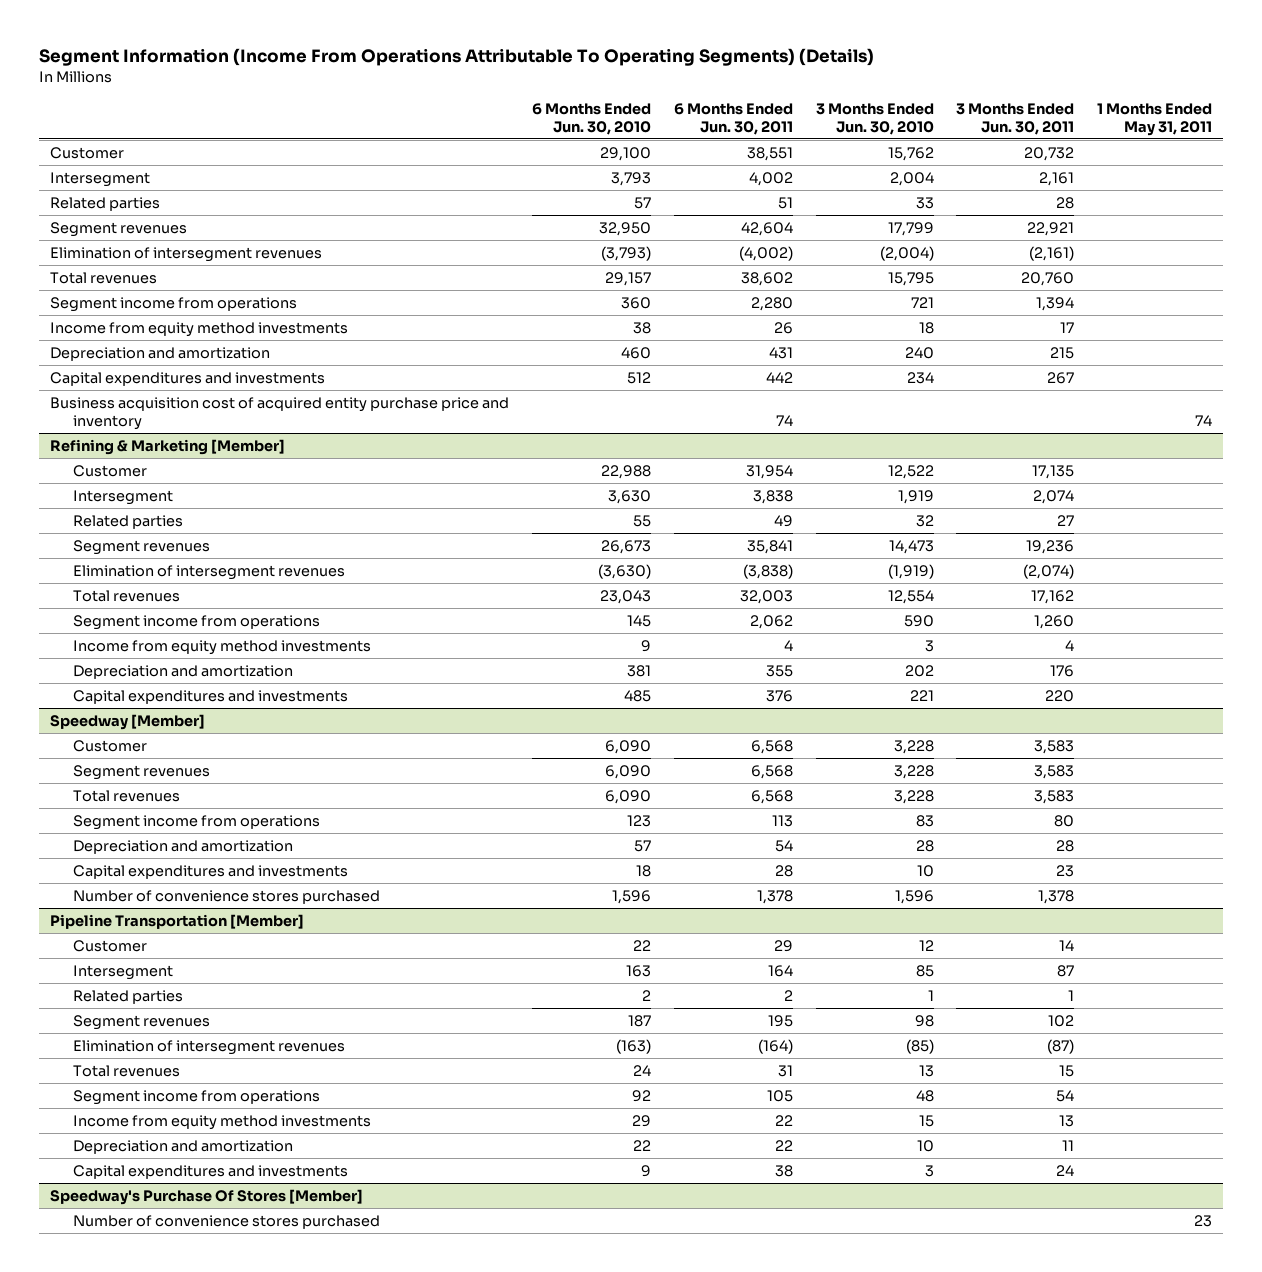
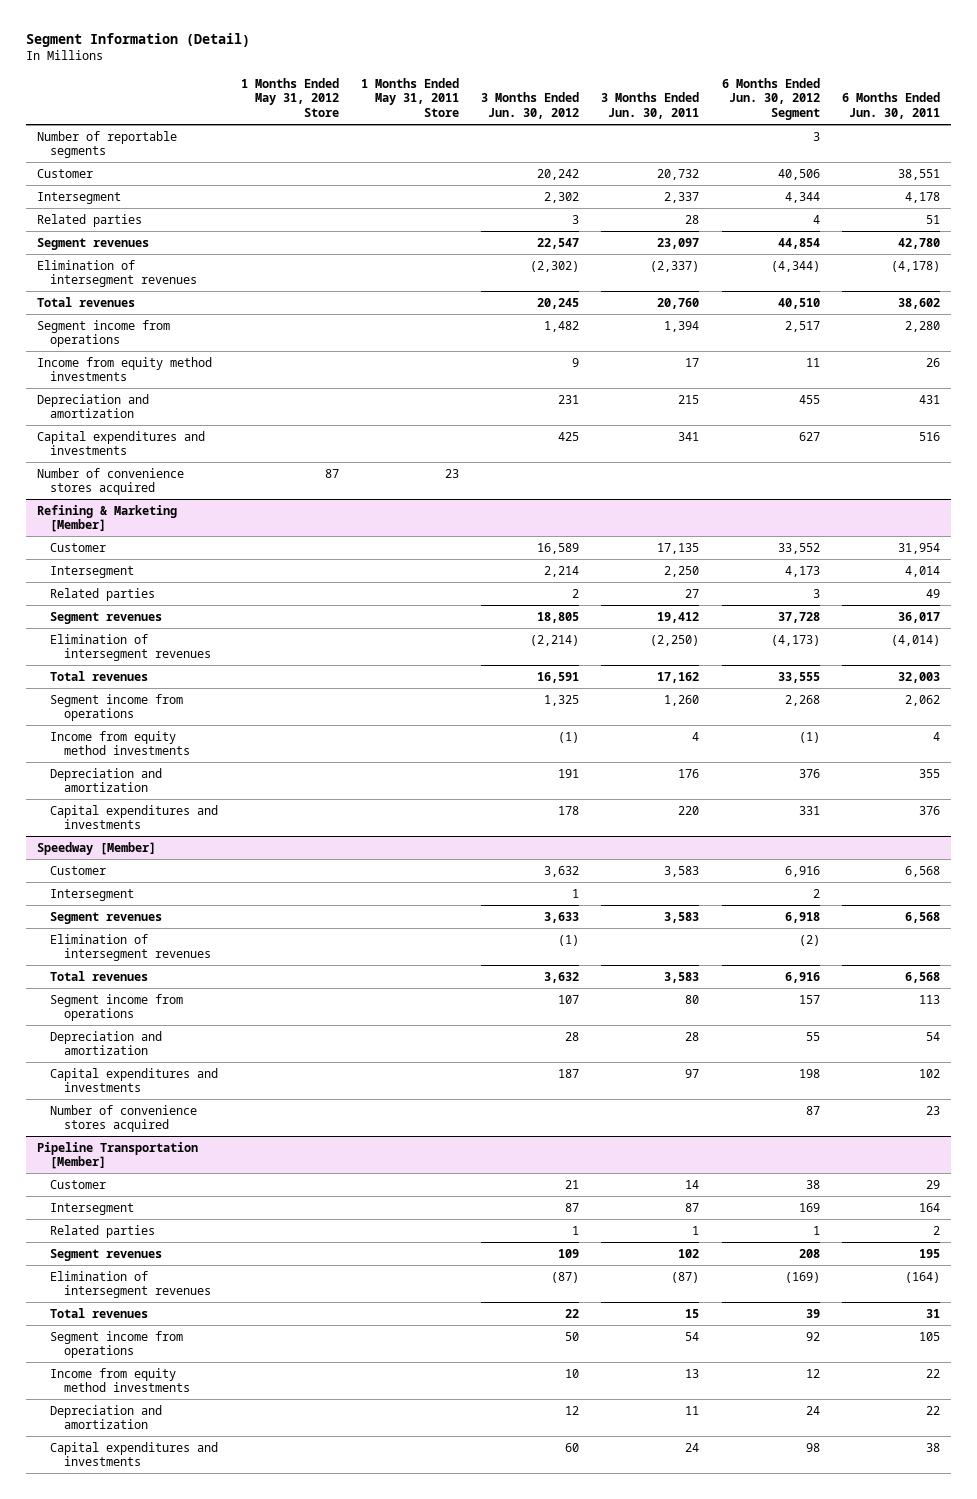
- Segment Information (Income From Operations Attributable To Operating Segments) (Details)
+ Segment Information (Detail)
- | 6 Months Ended Jun. 30, 2010 | 6 Months Ended Jun. 30, 2011 | 3 Months Ended Jun. 30, 2010 | 3 Months Ended Jun. 30, 2011 | 1 Months Ended May 31, 2011
+ | 1 Months Ended May 31, 2012 Store | 1 Months Ended May 31, 2011 Store | 3 Months Ended Jun. 30, 2012 | 3 Months Ended Jun. 30, 2011 | 6 Months Ended Jun. 30, 2012 Segment | 6 Months Ended Jun. 30, 2011
+ Number of reportable segments | | | | | 3 |
- Intersegment | 3,793 | 4,002 | 2,004 | 2,161 |
+ Intersegment | | | 2,302 | 2,337 | 4,344 | 4,178
- Segment revenues | 32,950 | 42,604 | 17,799 | 22,921 |
- Elimination of intersegment revenues | (3,793) | (4,002) | (2,004) | (2,161) |
+ Segment revenues | | | 22,547 | 23,097 | 44,854 | 42,780
+ Elimination of intersegment revenues | | | (2,302) | (2,337) | (4,344) | (4,178)
- Capital expenditures and investments | 512 | 442 | 234 | 267 |
- Business acquisition cost of acquired entity purchase price and inventory | | 74 | | | 74
+ Capital expenditures and investments | | | 425 | 341 | 627 | 516
+ Number of convenience stores acquired | 87 | 23 | | | |
@ Refining & Marketing [Member]
- Intersegment | 3,630 | 3,838 | 1,919 | 2,074 |
+ Intersegment | | | 2,214 | 2,250 | 4,173 | 4,014
- Segment revenues | 26,673 | 35,841 | 14,473 | 19,236 |
- Elimination of intersegment revenues | (3,630) | (3,838) | (1,919) | (2,074) |
+ Segment revenues | | | 18,805 | 19,412 | 37,728 | 36,017
+ Elimination of intersegment revenues | | | (2,214) | (2,250) | (4,173) | (4,014)
@ Speedway [Member]
+ Intersegment | | | 1 | | 2 |
+ Elimination of intersegment revenues | | | (1) | | (2) |
- Capital expenditures and investments | 18 | 28 | 10 | 23 |
- Number of convenience stores purchased | 1,596 | 1,378 | 1,596 | 1,378 |
+ Capital expenditures and investments | | | 187 | 97 | 198 | 102
+ Number of convenience stores acquired | | | | | 87 | 23
- Speedway's Purchase Of Stores [Member]
- Number of convenience stores purchased | | | | | 23

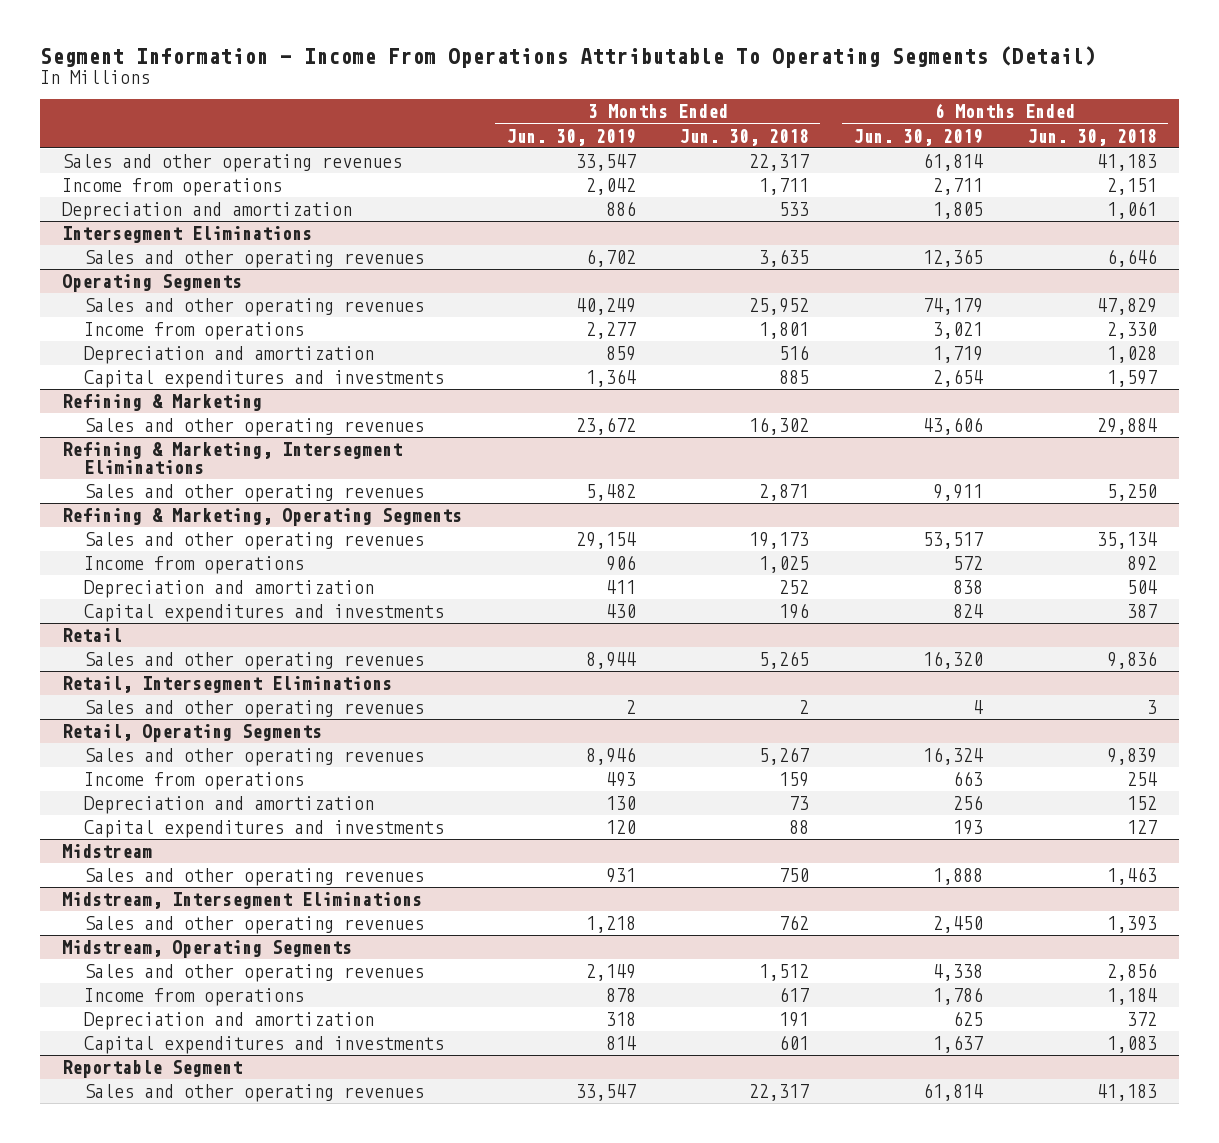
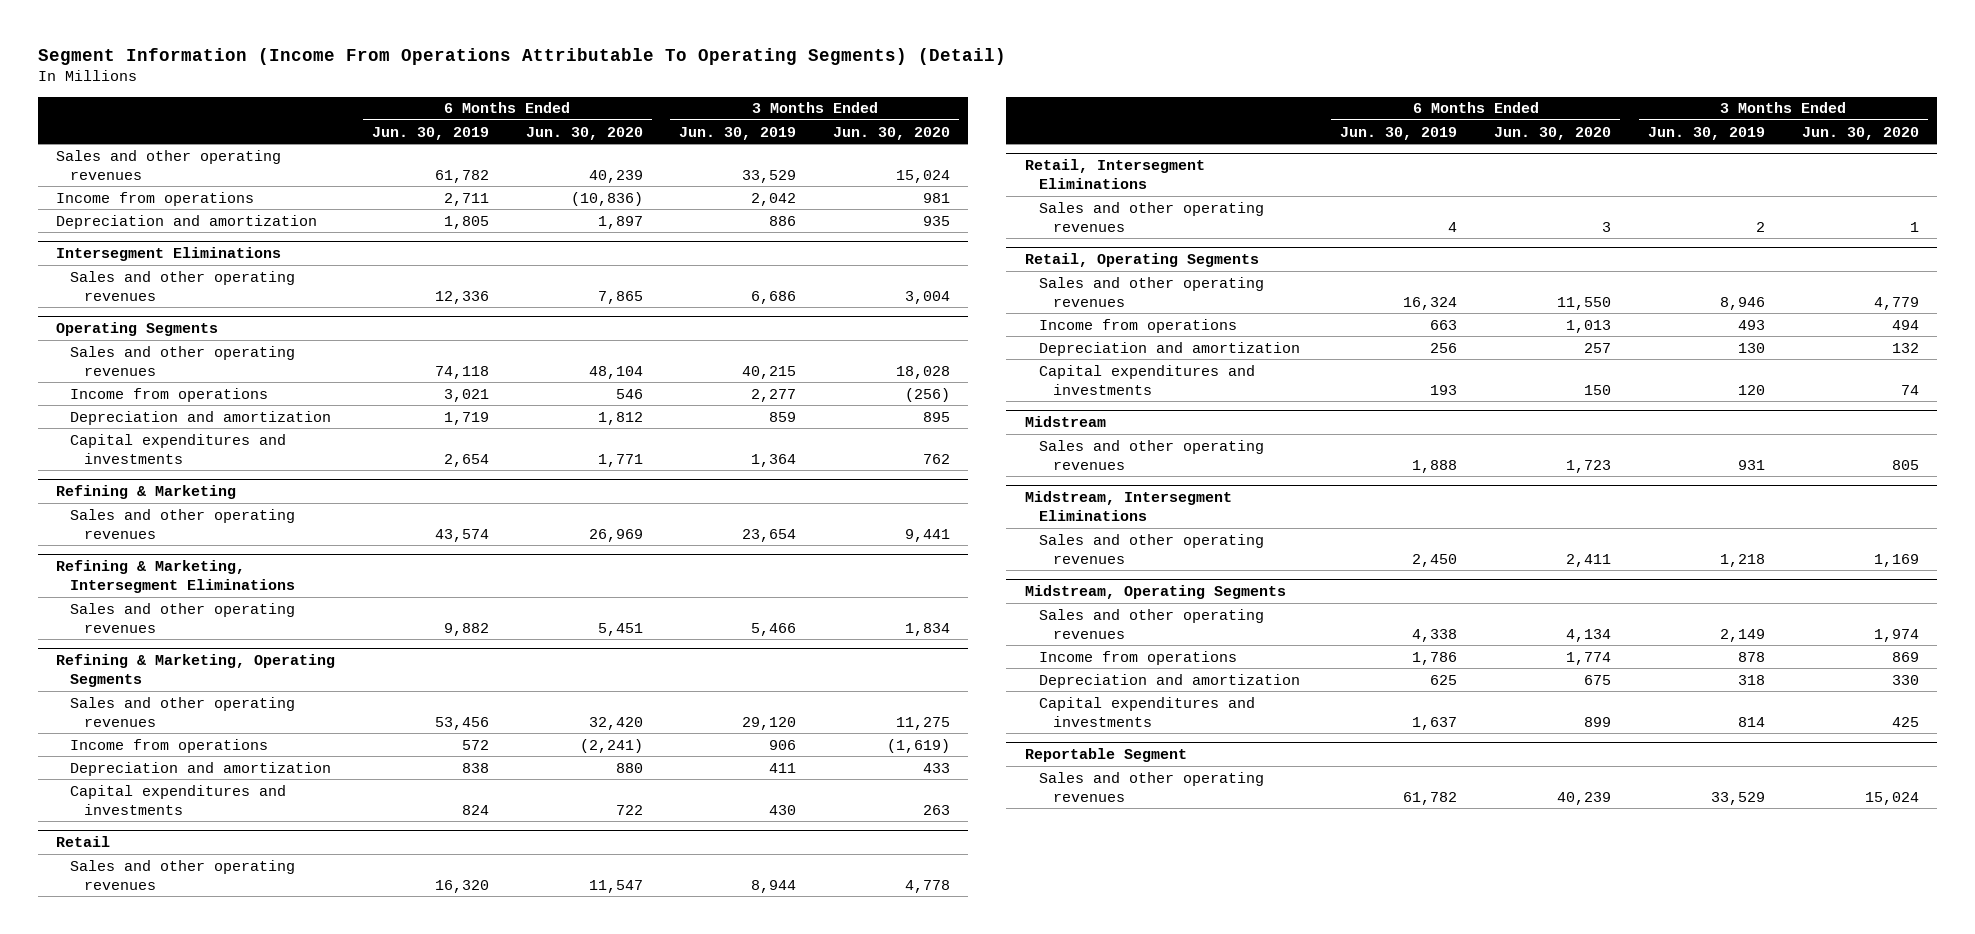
- Segment Information - Income From Operations Attributable To Operating Segments (Detail)
+ Segment Information (Income From Operations Attributable To Operating Segments) (Detail)
- | 3 Months Ended Jun. 30, 2019 | 3 Months Ended Jun. 30, 2018 | 6 Months Ended Jun. 30, 2019 | 6 Months Ended Jun. 30, 2018
+ | 6 Months Ended Jun. 30, 2019 | 6 Months Ended Jun. 30, 2020 | 3 Months Ended Jun. 30, 2019 | 3 Months Ended Jun. 30, 2020
- Sales and other operating revenues | 33,547 | 22,317 | 61,814 | 41,183
+ Sales and other operating revenues | 61,782 | 40,239 | 33,529 | 15,024
@ Intersegment Eliminations
- Sales and other operating revenues | 6,702 | 3,635 | 12,365 | 6,646
+ Sales and other operating revenues | 12,336 | 7,865 | 6,686 | 3,004
@ Operating Segments
- Sales and other operating revenues | 40,249 | 25,952 | 74,179 | 47,829
+ Sales and other operating revenues | 74,118 | 48,104 | 40,215 | 18,028
@ Refining & Marketing
- Sales and other operating revenues | 23,672 | 16,302 | 43,606 | 29,884
+ Sales and other operating revenues | 43,574 | 26,969 | 23,654 | 9,441
@ Refining & Marketing, Intersegment Eliminations
- Sales and other operating revenues | 5,482 | 2,871 | 9,911 | 5,250
+ Sales and other operating revenues | 9,882 | 5,451 | 5,466 | 1,834
@ Refining & Marketing, Operating Segments
- Sales and other operating revenues | 29,154 | 19,173 | 53,517 | 35,134
+ Sales and other operating revenues | 53,456 | 32,420 | 29,120 | 11,275
@ Reportable Segment
- Sales and other operating revenues | 33,547 | 22,317 | 61,814 | 41,183
+ Sales and other operating revenues | 61,782 | 40,239 | 33,529 | 15,024

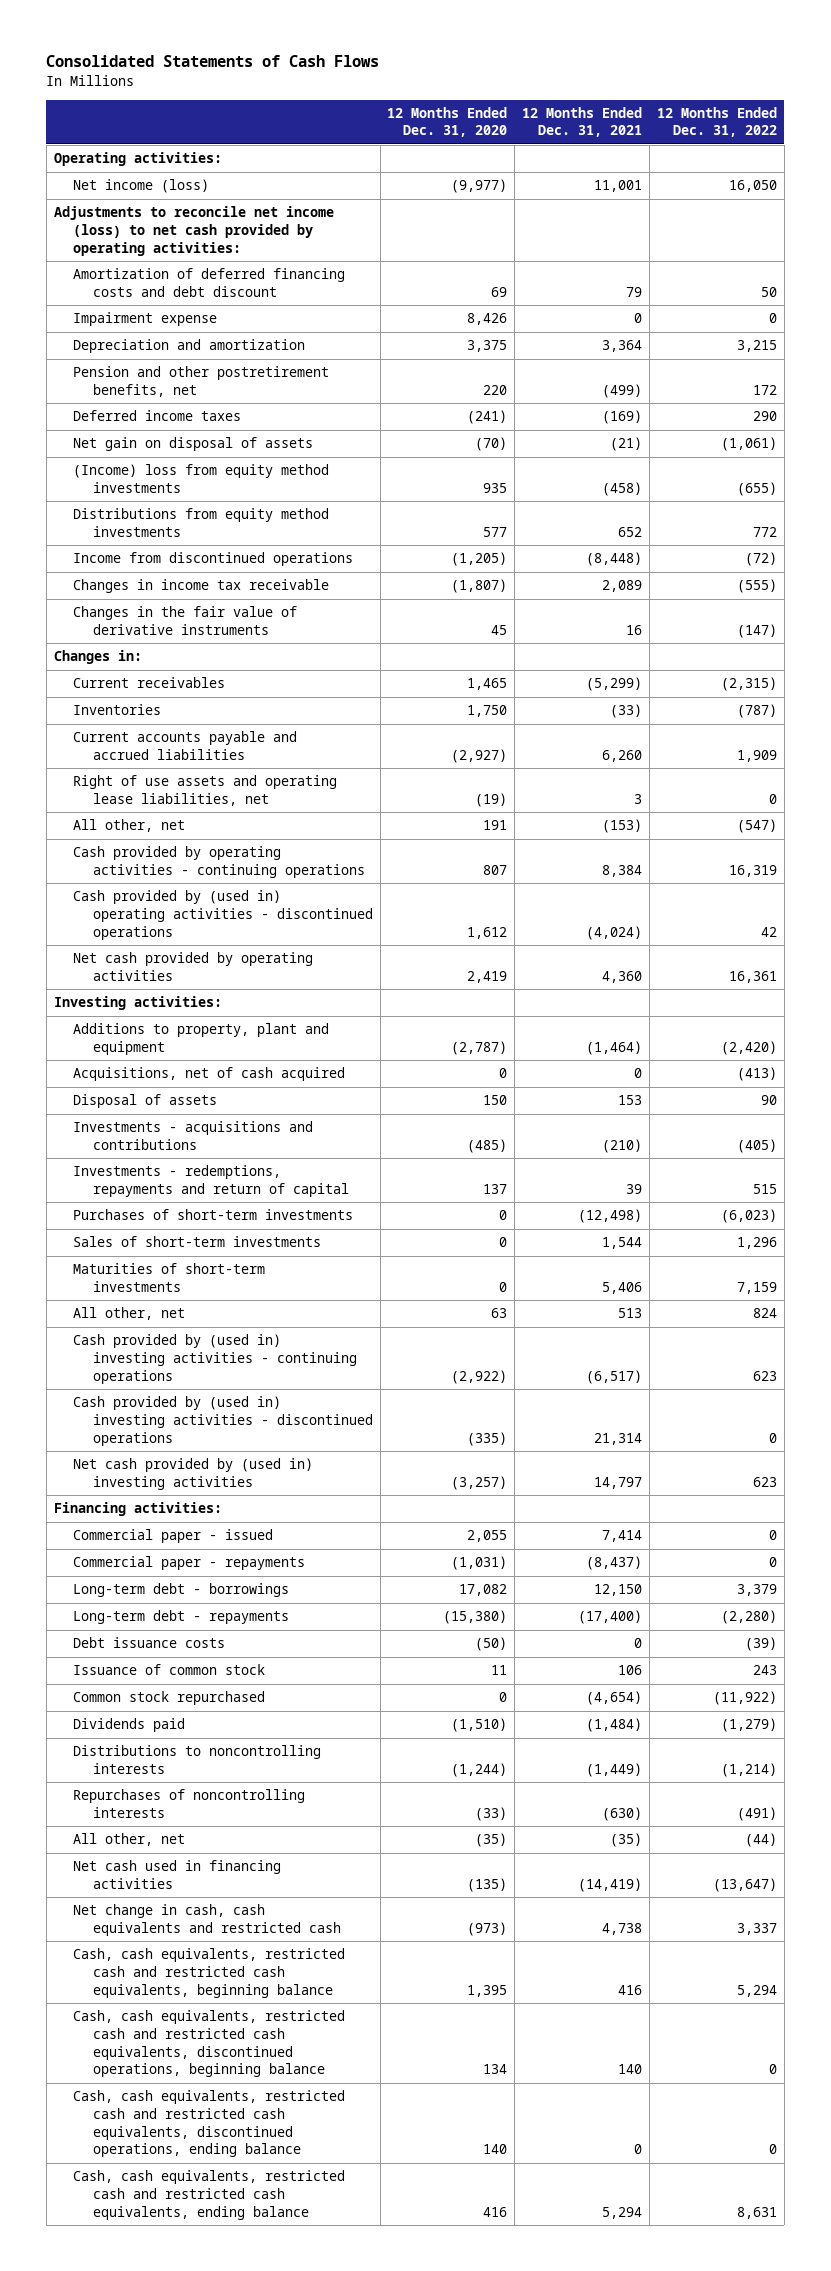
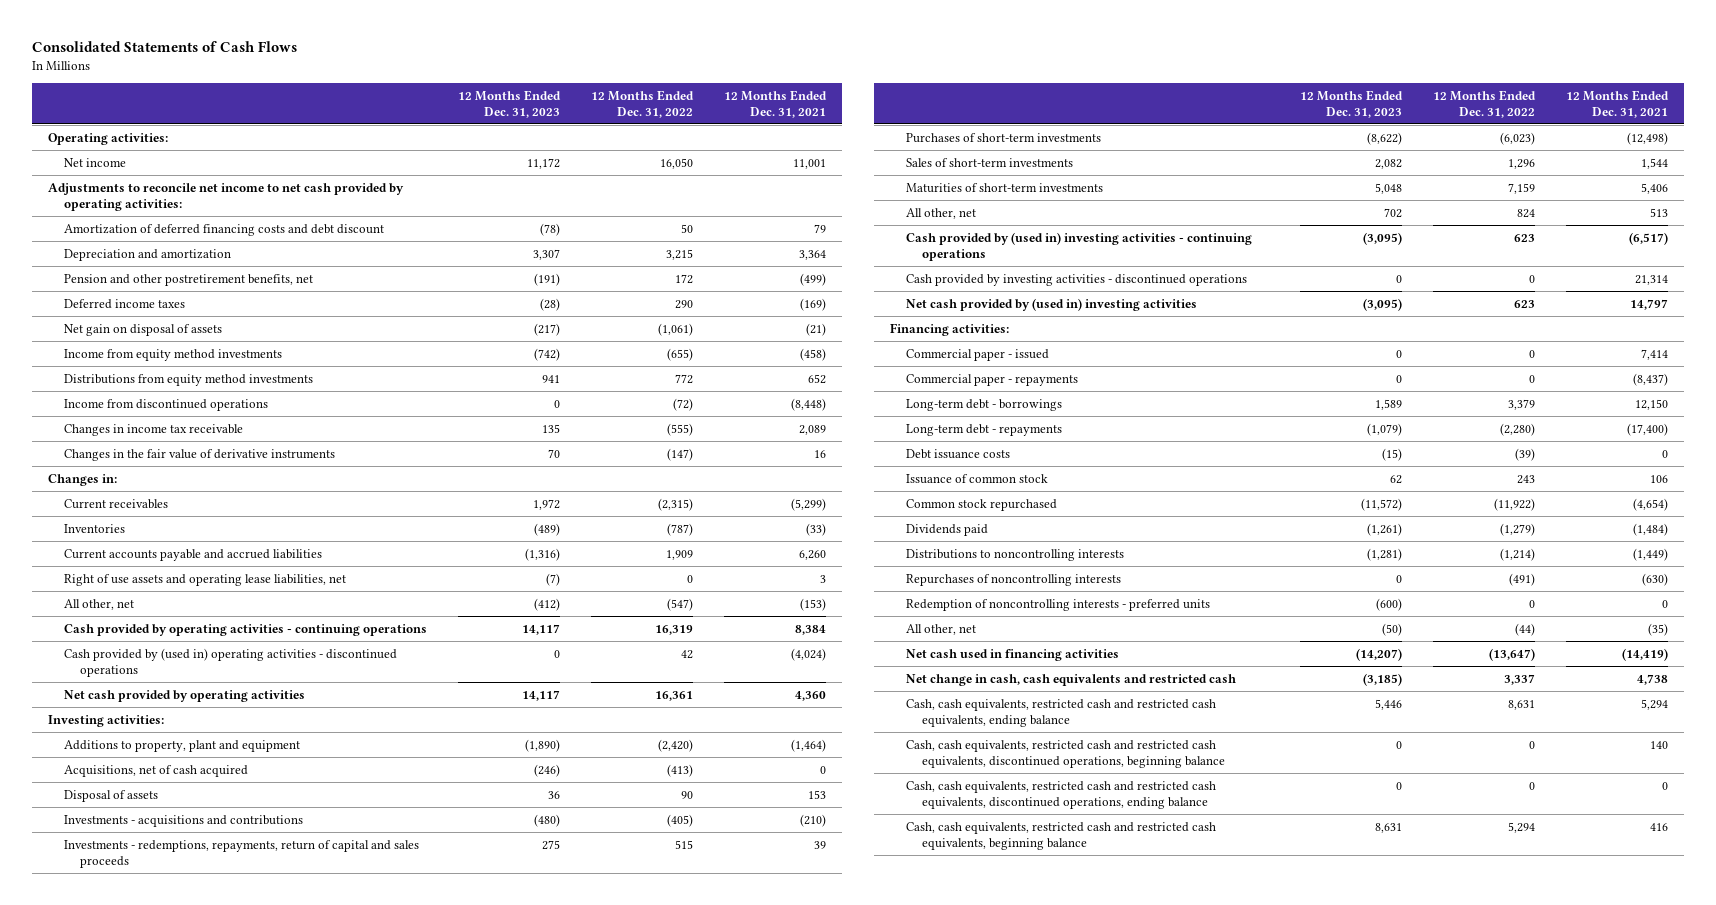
- | 12 Months Ended Dec. 31, 2020 | 12 Months Ended Dec. 31, 2021 | 12 Months Ended Dec. 31, 2022
+ | 12 Months Ended Dec. 31, 2023 | 12 Months Ended Dec. 31, 2022 | 12 Months Ended Dec. 31, 2021
- Net income (loss) | (9,977) | 11,001 | 16,050
- Adjustments to reconcile net income (loss) to net cash provided by operating activities:
+ Net income | 11,172 | 16,050 | 11,001
+ Adjustments to reconcile net income to net cash provided by operating activities:
- Impairment expense | 8,426 | 0 | 0
- (Income) loss from equity method investments | 935 | (458) | (655)
+ Income from equity method investments | (742) | (655) | (458)
- Investments - redemptions, repayments and return of capital | 137 | 39 | 515
+ Investments - redemptions, repayments, return of capital and sales proceeds | 275 | 515 | 39
- Cash provided by (used in) investing activities - discontinued operations | (335) | 21,314 | 0
+ Cash provided by investing activities - discontinued operations | 0 | 0 | 21,314
+ Redemption of noncontrolling interests - preferred units | (600) | 0 | 0
moved up: Cash, cash equivalents, restricted cash and restricted cash equivalents, ending balance | 5,446 | 8,631 | 5,294
moved down: Cash, cash equivalents, restricted cash and restricted cash equivalents, beginning balance | 8,631 | 5,294 | 416

